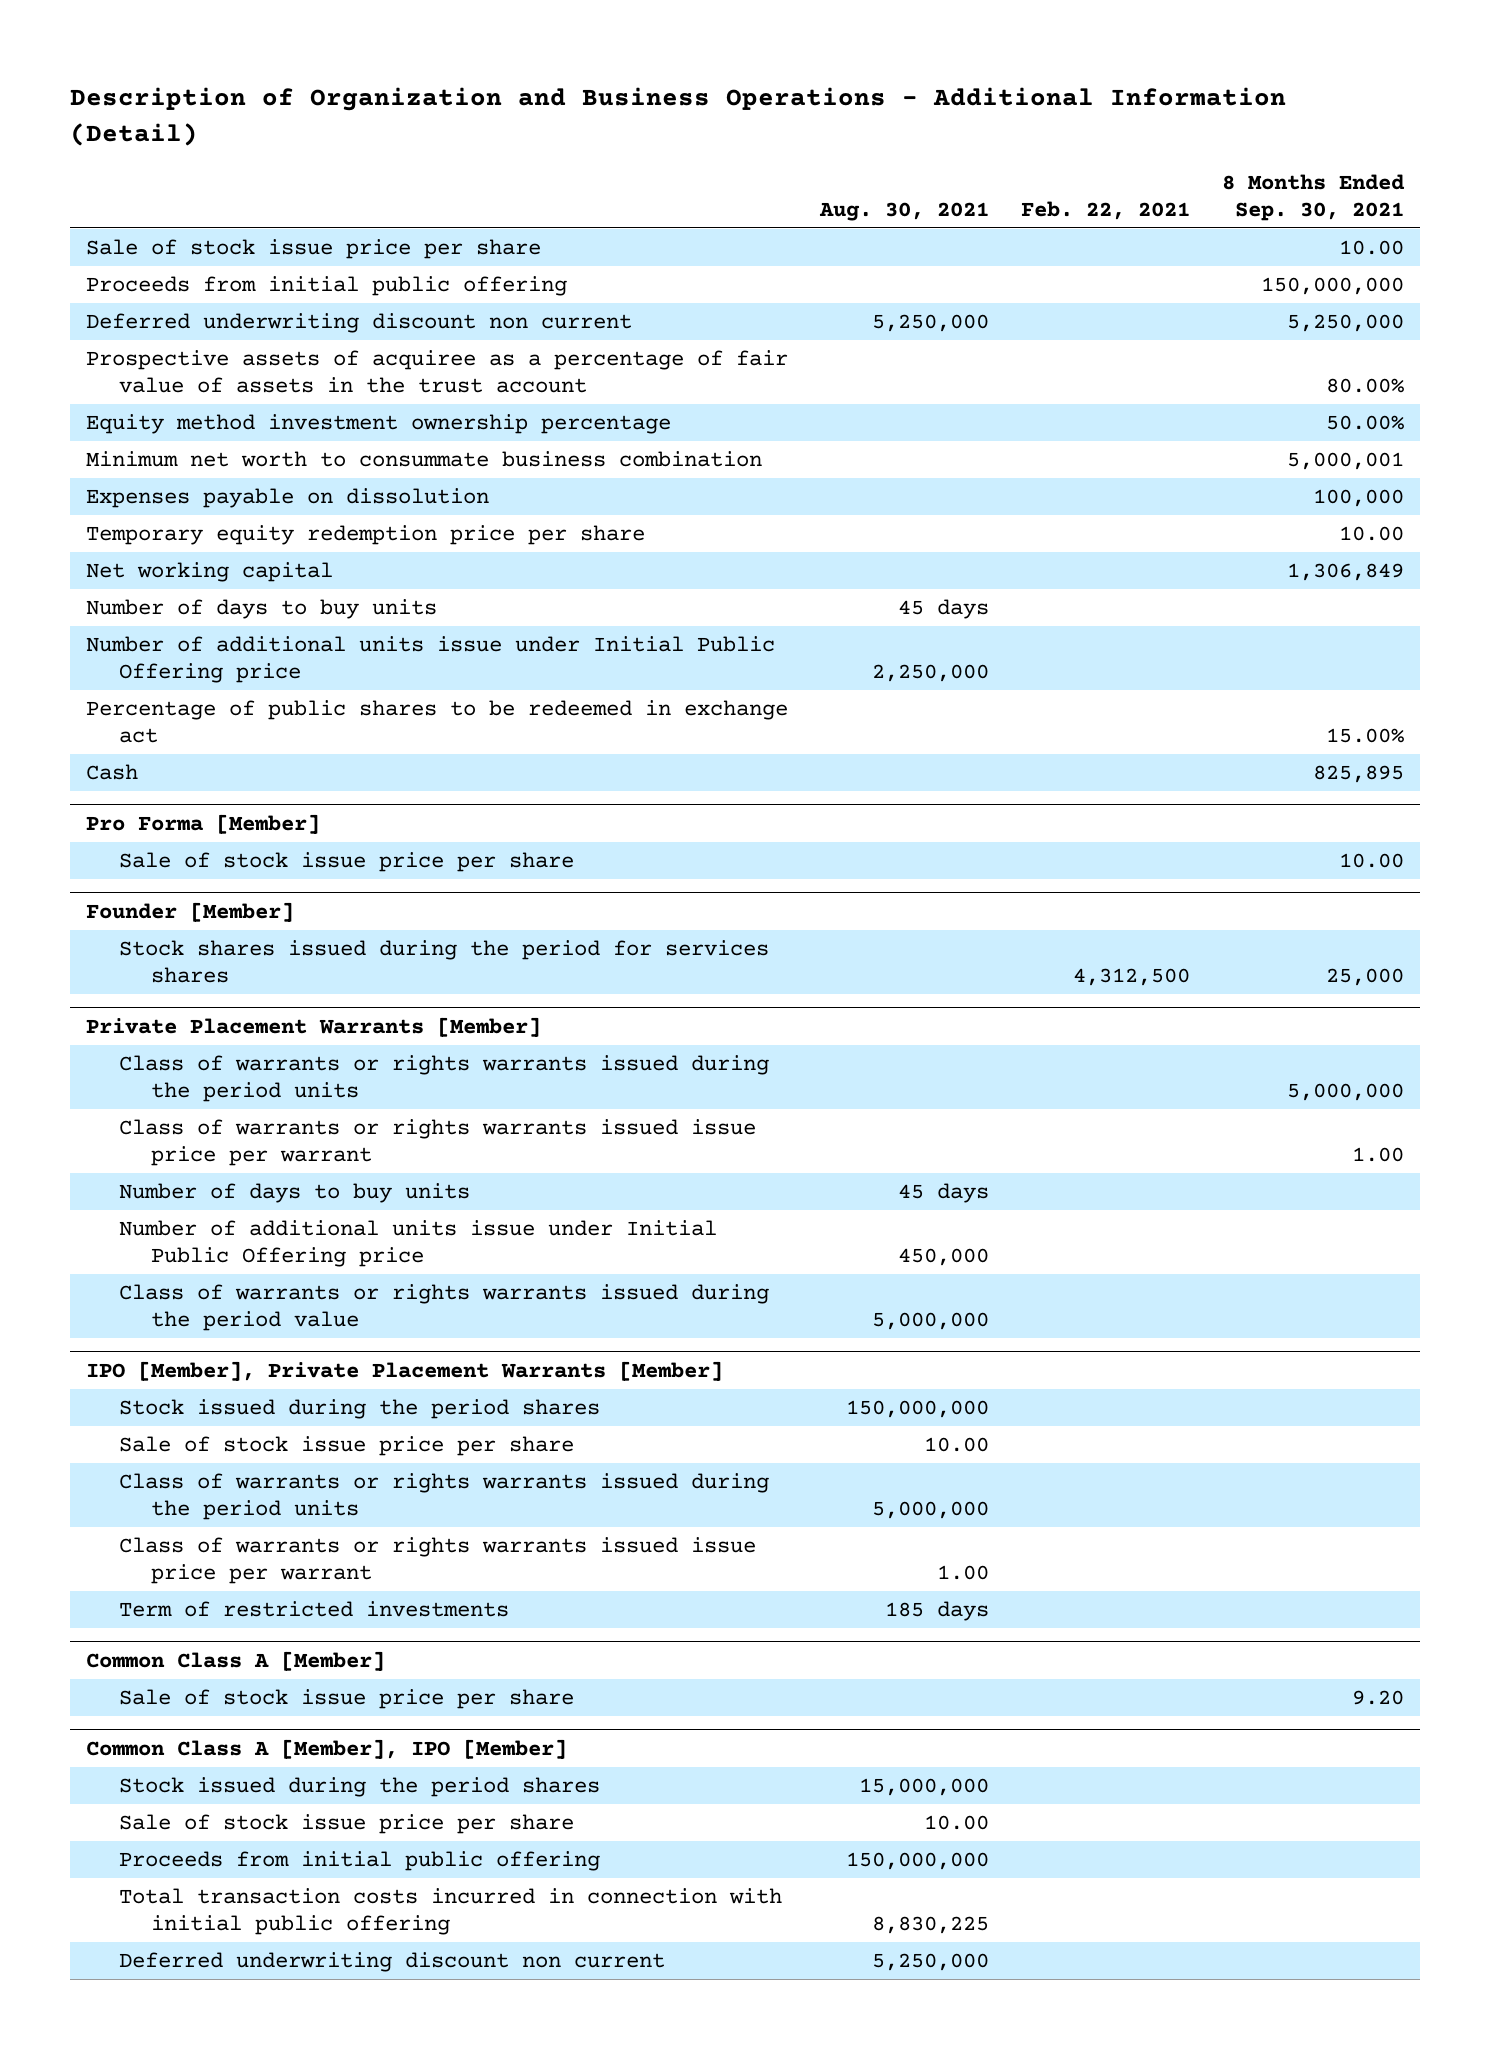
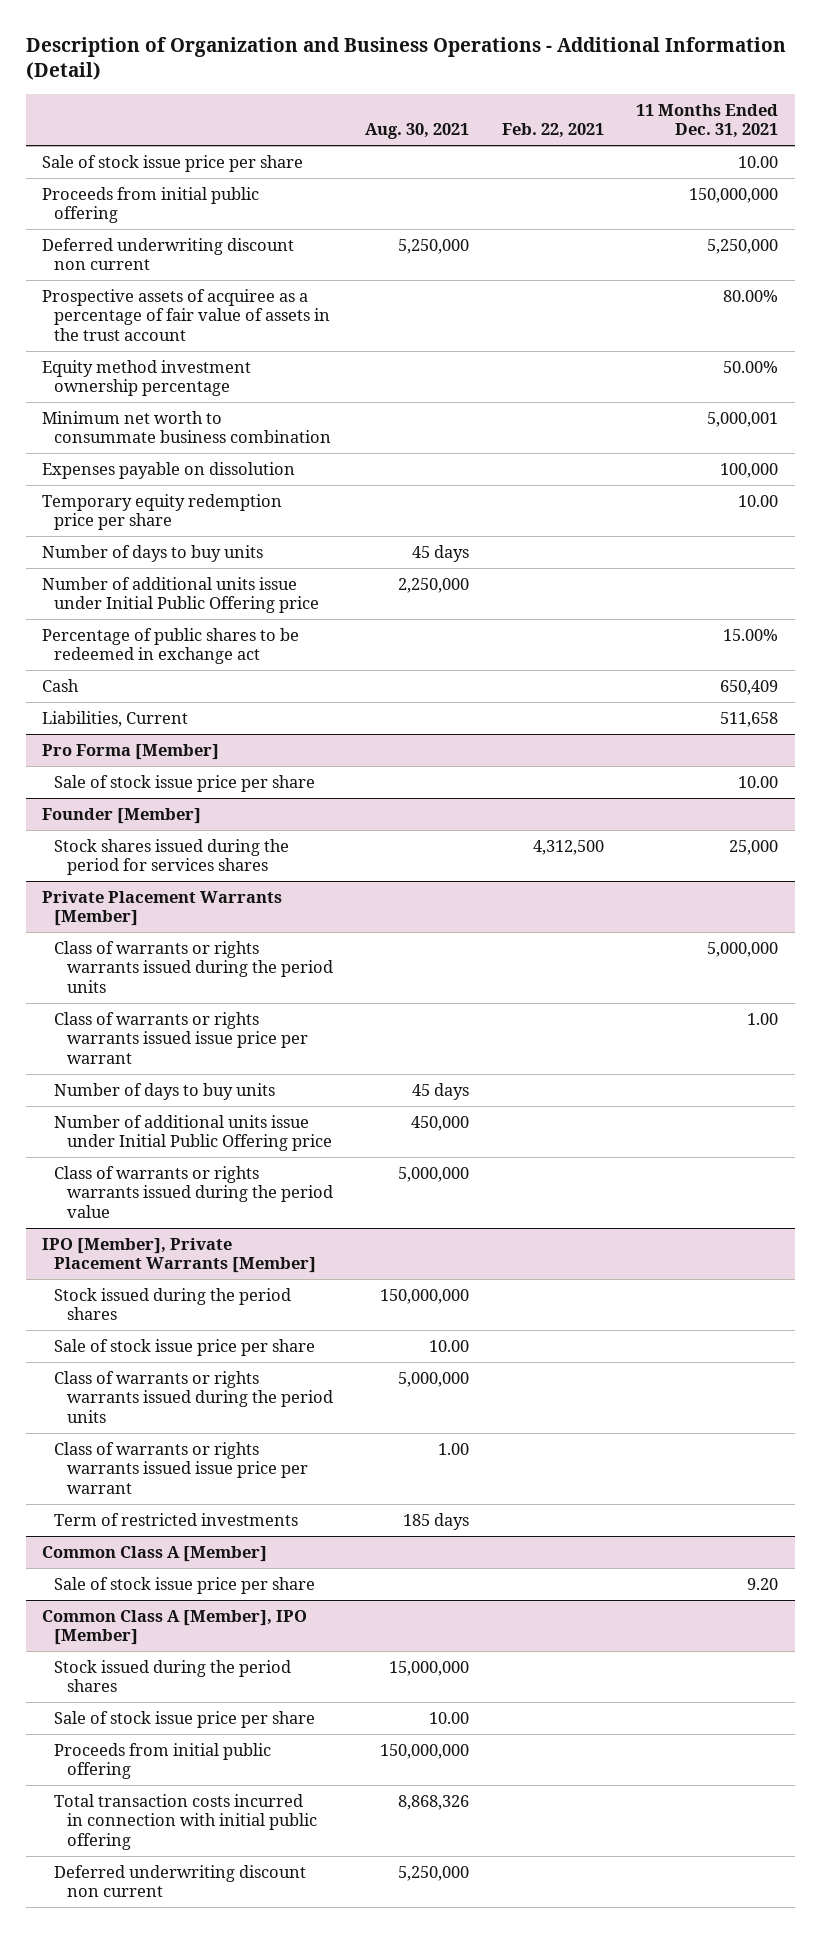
- | Aug. 30, 2021 | Feb. 22, 2021 | 8 Months Ended Sep. 30, 2021
+ | Aug. 30, 2021 | Feb. 22, 2021 | 11 Months Ended Dec. 31, 2021
- Net working capital | | | 1,306,849
+ Liabilities, Current | | | 511,658
@ Common Class A [Member], IPO [Member]
- Total transaction costs incurred in connection with initial public offering | 8,830,225 | |
+ Total transaction costs incurred in connection with initial public offering | 8,868,326 | |

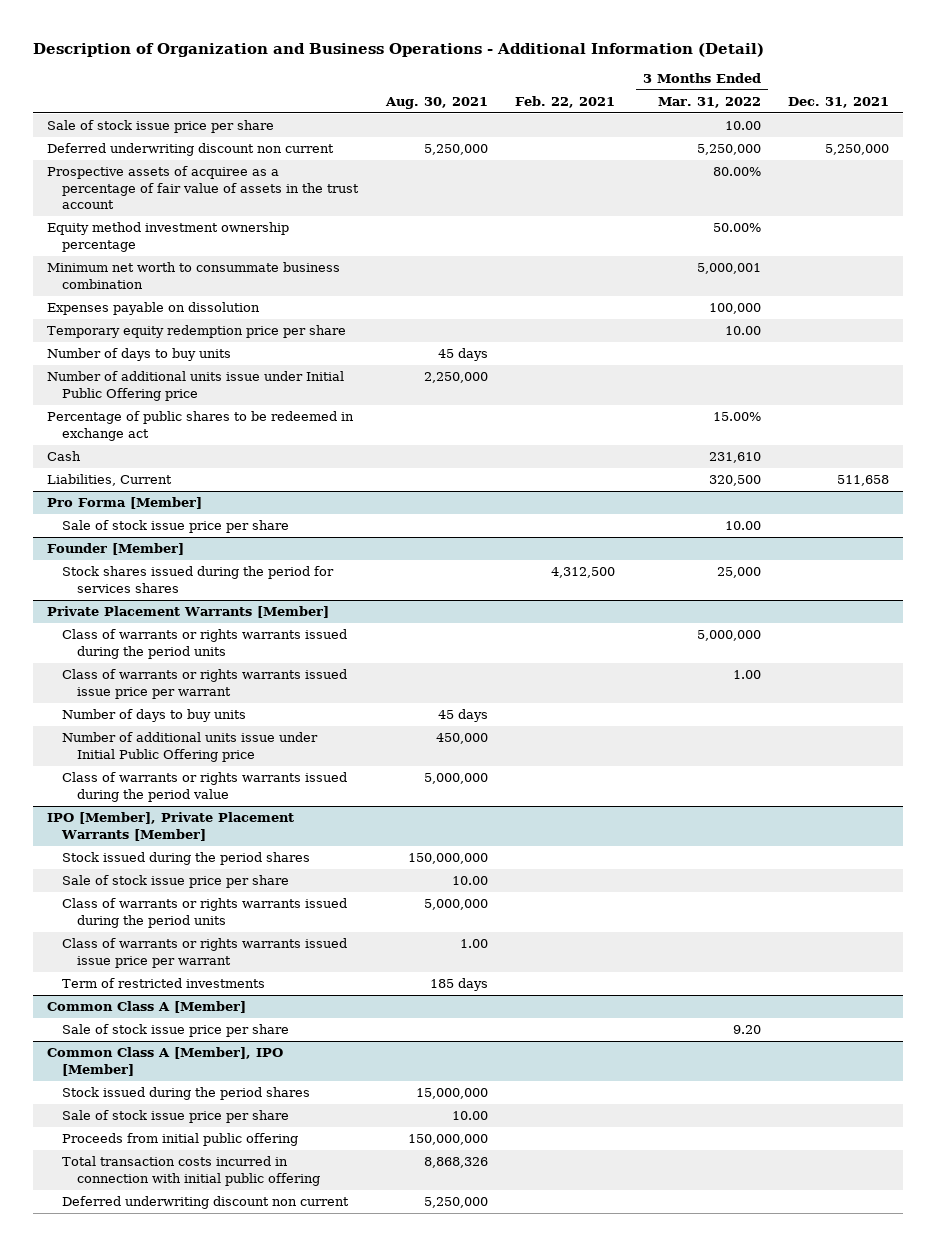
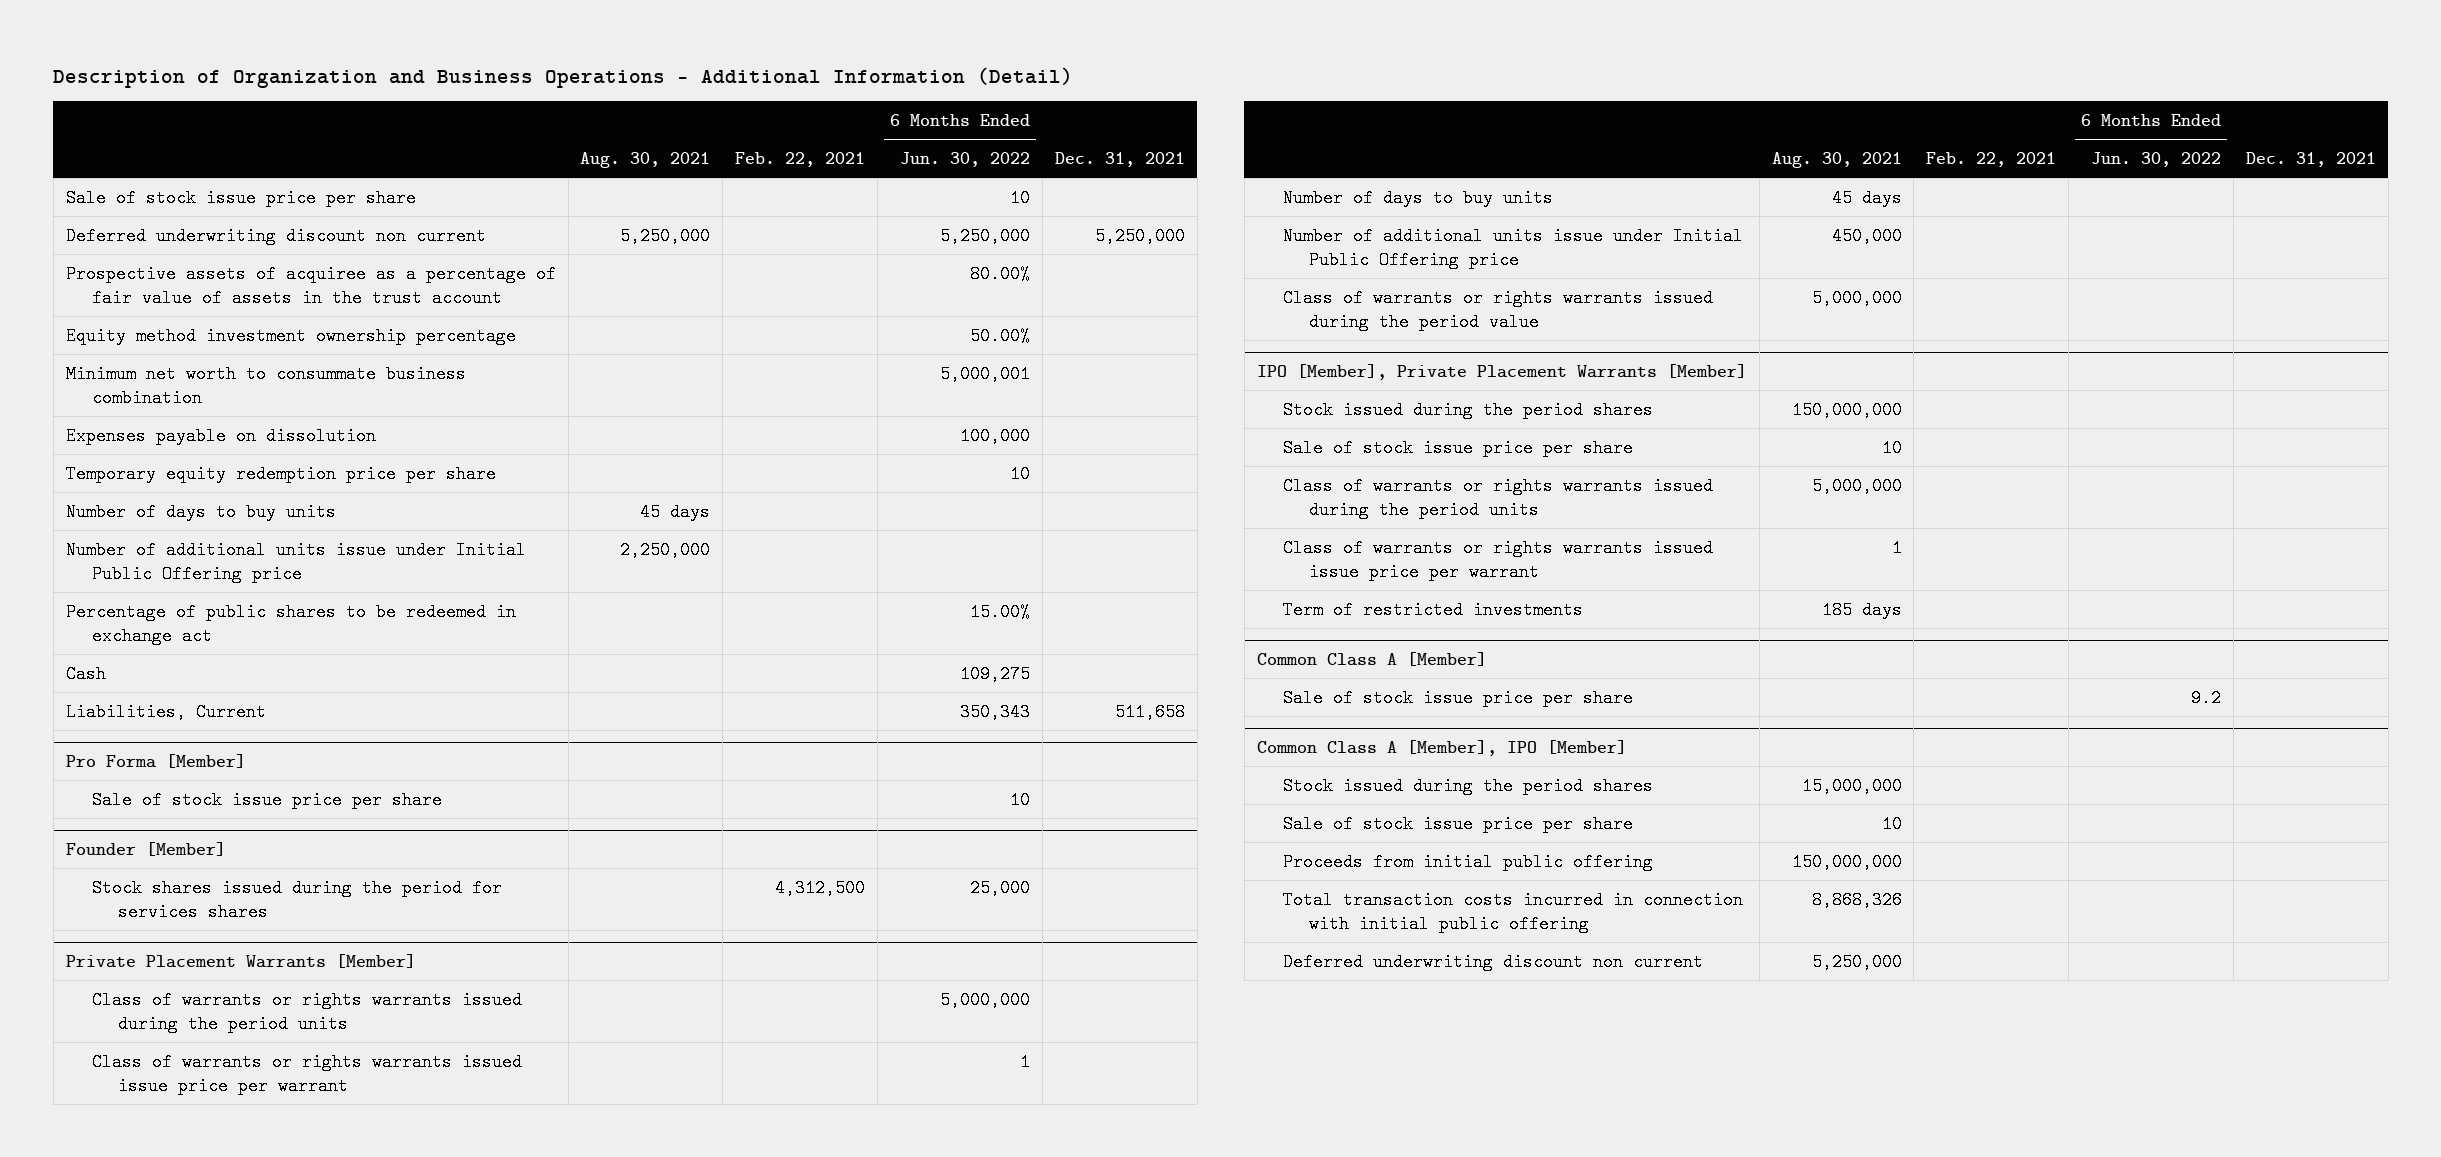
- | Aug. 30, 2021 | Feb. 22, 2021 | 3 Months Ended Mar. 31, 2022 | Dec. 31, 2021
+ | Aug. 30, 2021 | Feb. 22, 2021 | 6 Months Ended Jun. 30, 2022 | Dec. 31, 2021
@ IPO [Member], Private Placement Warrants [Member]
- Sale of stock issue price per share | 10.00 | | |
+ Sale of stock issue price per share | 10 | | |
- Class of warrants or rights warrants issued issue price per warrant | 1.00 | | |
+ Class of warrants or rights warrants issued issue price per warrant | 1 | | |
@ Common Class A [Member], IPO [Member]
- Sale of stock issue price per share | 10.00 | | |
+ Sale of stock issue price per share | 10 | | |

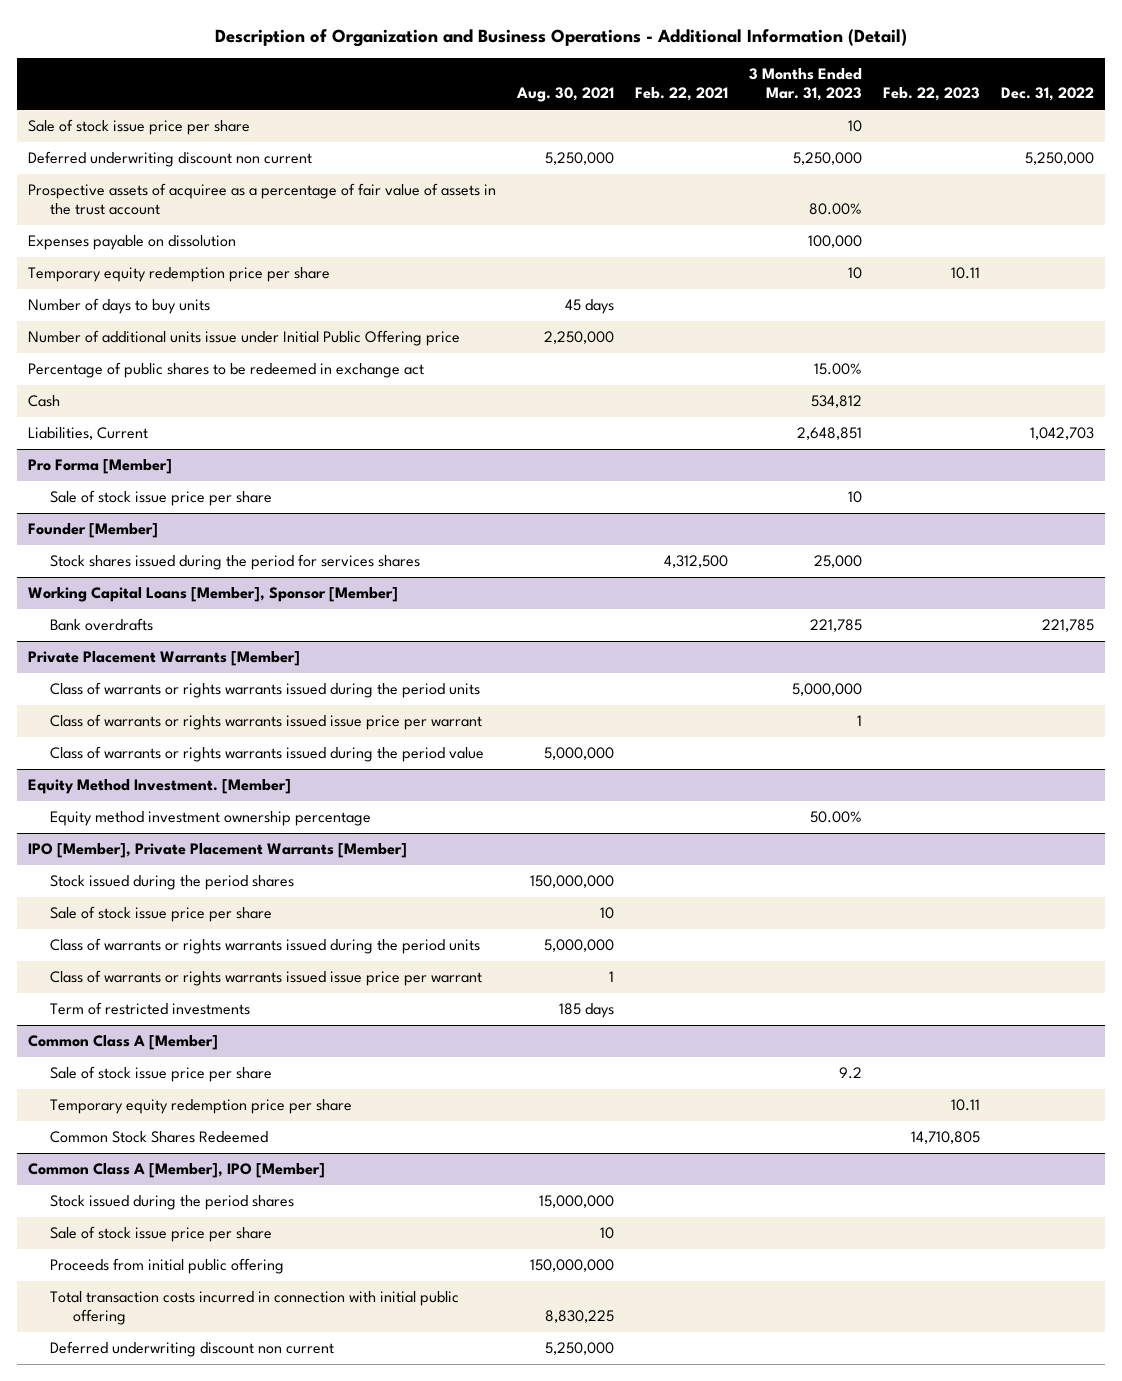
- | Aug. 30, 2021 | Feb. 22, 2021 | 6 Months Ended Jun. 30, 2022 | Dec. 31, 2021
+ | Aug. 30, 2021 | Feb. 22, 2021 | 3 Months Ended Mar. 31, 2023 | Feb. 22, 2023 | Dec. 31, 2022
- Equity method investment ownership percentage | | | 50.00% |
- Minimum net worth to consummate business combination | | | 5,000,001 |
+ Working Capital Loans [Member], Sponsor [Member]
+ Bank overdrafts | | | 221,785 | | 221,785
@ Private Placement Warrants [Member]
- Number of days to buy units | 45 days | | |
- Number of additional units issue under Initial Public Offering price | 450,000 | | |
+ Equity Method Investment. [Member]
+ Equity method investment ownership percentage | | | 50.00% | |
@ Common Class A [Member]
+ Temporary equity redemption price per share | | | | 10.11 |
+ Common Stock Shares Redeemed | | | | 14,710,805 |
@ Common Class A [Member], IPO [Member]
- Total transaction costs incurred in connection with initial public offering | 8,868,326 | | |
+ Total transaction costs incurred in connection with initial public offering | 8,830,225 | | | |

